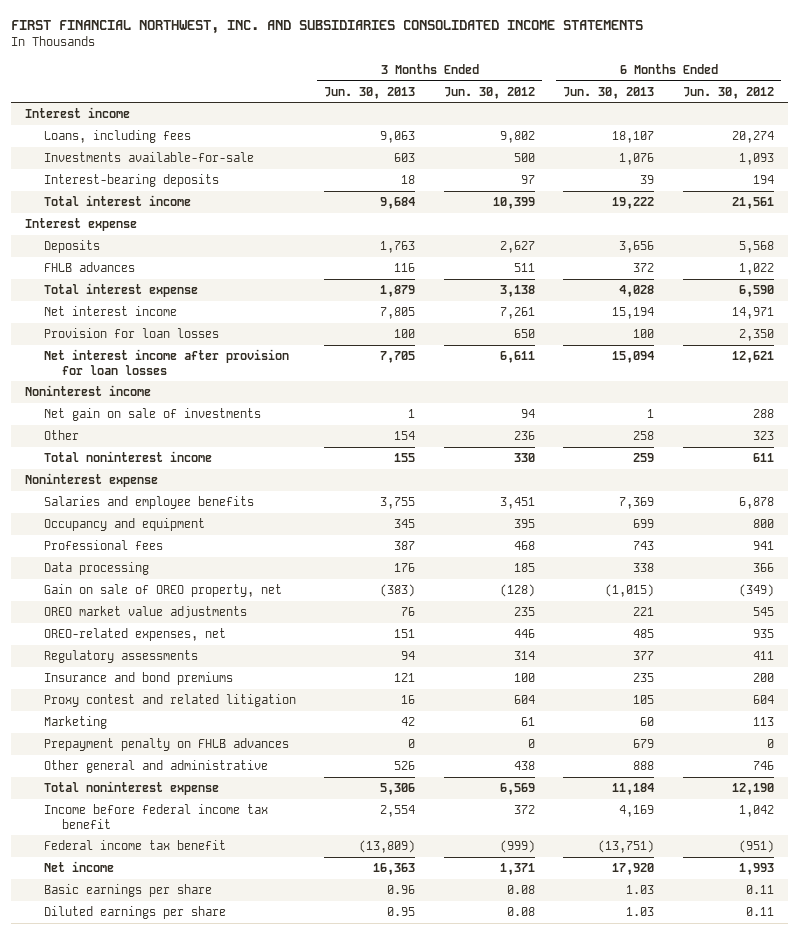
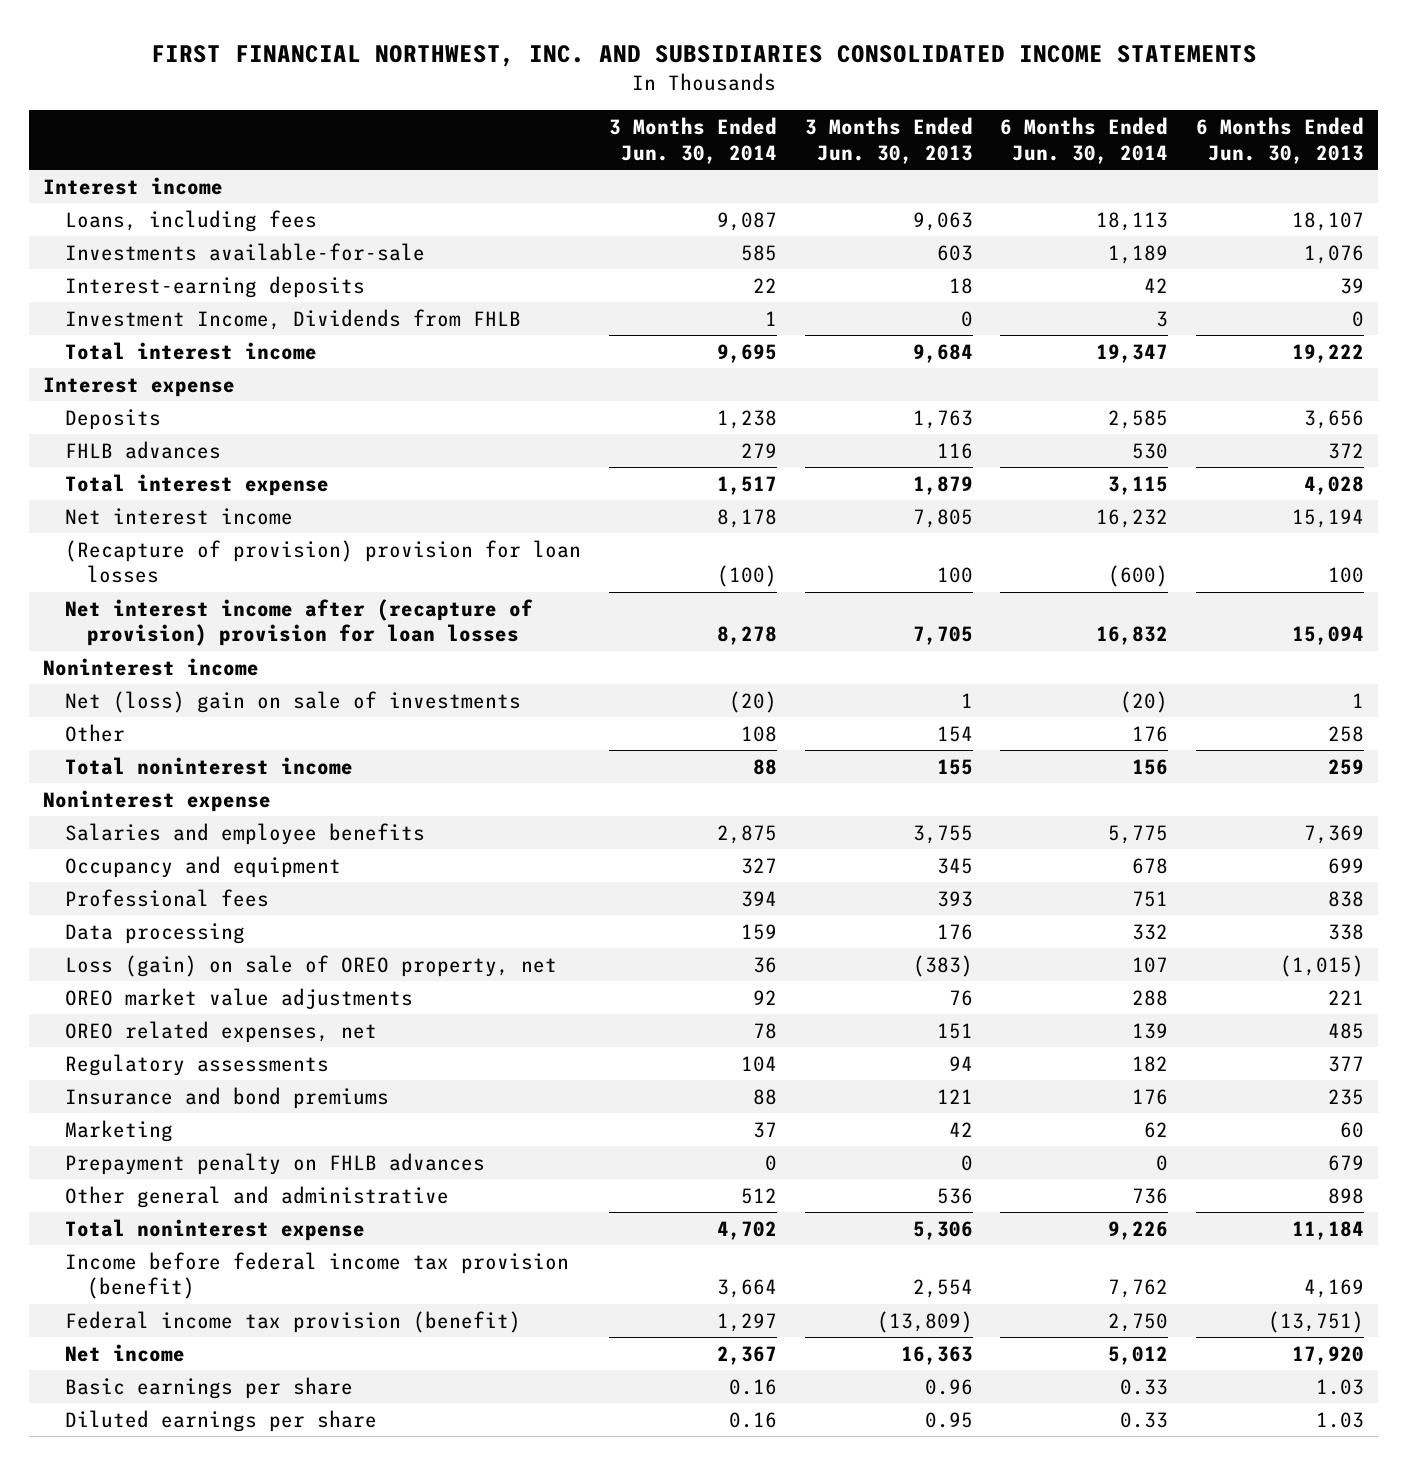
- | 3 Months Ended Jun. 30, 2013 | 3 Months Ended Jun. 30, 2012 | 6 Months Ended Jun. 30, 2013 | 6 Months Ended Jun. 30, 2012
+ | 3 Months Ended Jun. 30, 2014 | 3 Months Ended Jun. 30, 2013 | 6 Months Ended Jun. 30, 2014 | 6 Months Ended Jun. 30, 2013
- Interest-bearing deposits | 18 | 97 | 39 | 194
+ Interest-earning deposits | 22 | 18 | 42 | 39
+ Investment Income, Dividends from FHLB | 1 | 0 | 3 | 0
- Provision for loan losses | 100 | 650 | 100 | 2,350
- Net interest income after provision for loan losses | 7,705 | 6,611 | 15,094 | 12,621
+ (Recapture of provision) provision for loan losses | (100) | 100 | (600) | 100
+ Net interest income after (recapture of provision) provision for loan losses | 8,278 | 7,705 | 16,832 | 15,094
- Net gain on sale of investments | 1 | 94 | 1 | 288
+ Net (loss) gain on sale of investments | (20) | 1 | (20) | 1
- Professional fees | 387 | 468 | 743 | 941
+ Professional fees | 394 | 393 | 751 | 838
- Gain on sale of OREO property, net | (383) | (128) | (1,015) | (349)
+ Loss (gain) on sale of OREO property, net | 36 | (383) | 107 | (1,015)
- OREO-related expenses, net | 151 | 446 | 485 | 935
+ OREO related expenses, net | 78 | 151 | 139 | 485
- Proxy contest and related litigation | 16 | 604 | 105 | 604
- Other general and administrative | 526 | 438 | 888 | 746
+ Other general and administrative | 512 | 536 | 736 | 898
- Income before federal income tax benefit | 2,554 | 372 | 4,169 | 1,042
- Federal income tax benefit | (13,809) | (999) | (13,751) | (951)
+ Income before federal income tax provision (benefit) | 3,664 | 2,554 | 7,762 | 4,169
+ Federal income tax provision (benefit) | 1,297 | (13,809) | 2,750 | (13,751)

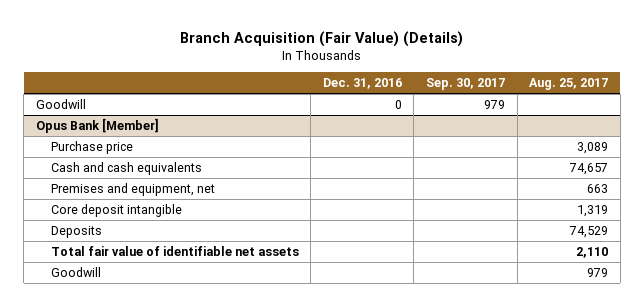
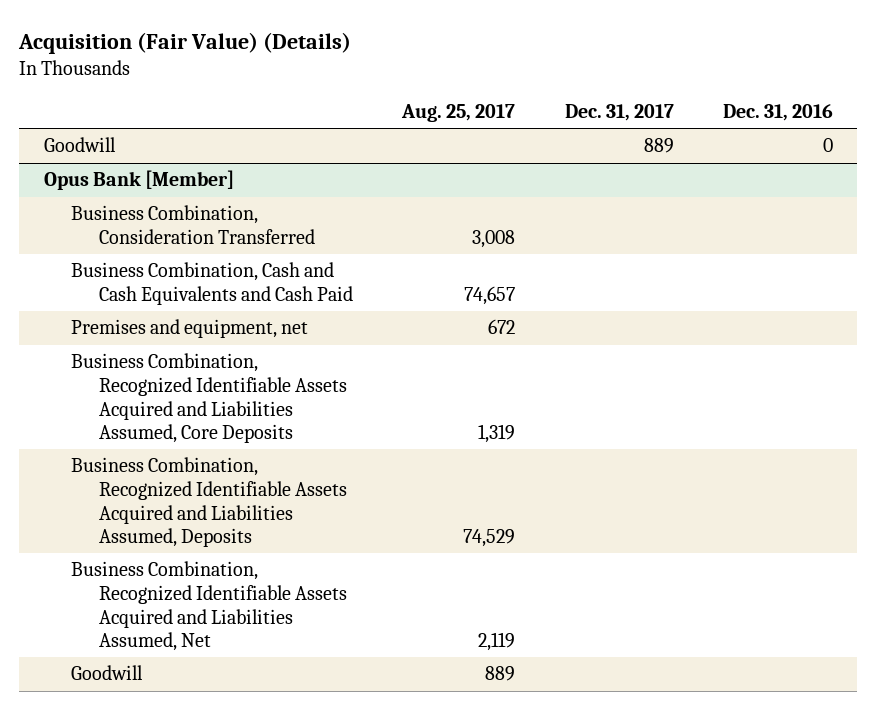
- Branch Acquisition (Fair Value) (Details)
+ Acquisition (Fair Value) (Details)
- | Dec. 31, 2016 | Sep. 30, 2017 | Aug. 25, 2017
+ | Aug. 25, 2017 | Dec. 31, 2017 | Dec. 31, 2016
@ Opus Bank [Member]
- Purchase price | | | 3,089
- Cash and cash equivalents | | | 74,657
- Premises and equipment, net | | | 663
- Core deposit intangible | | | 1,319
- Deposits | | | 74,529
- Total fair value of identifiable net assets | | | 2,110
- Goodwill | | | 979
+ Business Combination, Consideration Transferred | 3,008 | |
+ Business Combination, Cash and Cash Equivalents and Cash Paid | 74,657 | |
+ Premises and equipment, net | 672 | |
+ Business Combination, Recognized Identifiable Assets Acquired and Liabilities Assumed, Core Deposits | 1,319 | |
+ Business Combination, Recognized Identifiable Assets Acquired and Liabilities Assumed, Deposits | 74,529 | |
+ Business Combination, Recognized Identifiable Assets Acquired and Liabilities Assumed, Net | 2,119 | |
+ Goodwill | 889 | |

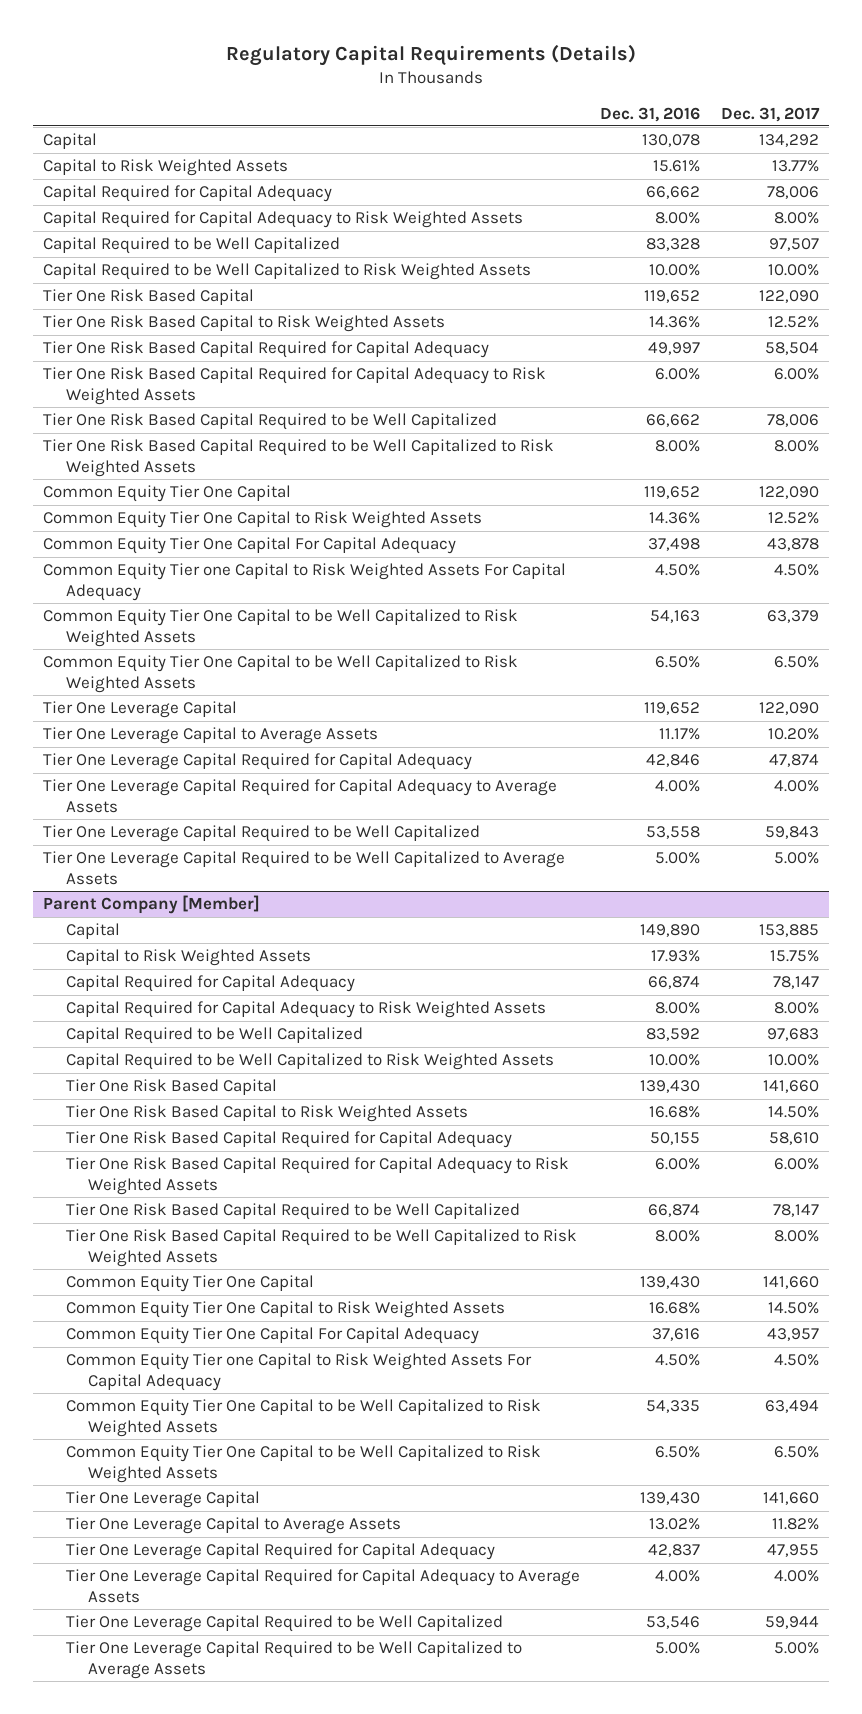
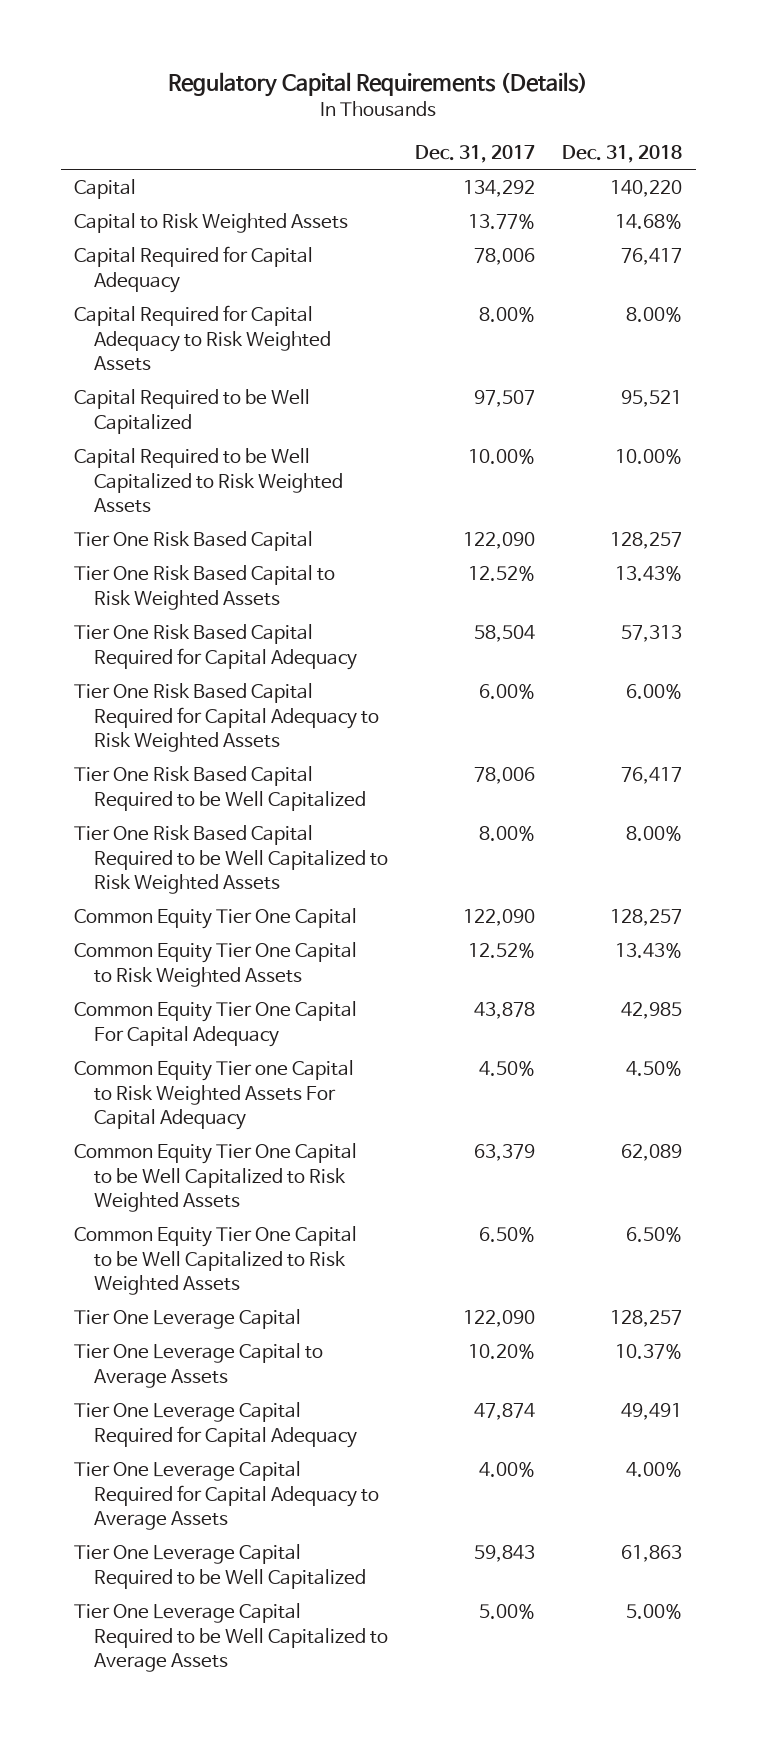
- | Dec. 31, 2016 | Dec. 31, 2017
+ | Dec. 31, 2017 | Dec. 31, 2018
- Parent Company [Member]
- Capital | 149,890 | 153,885
- Capital to Risk Weighted Assets | 17.93% | 15.75%
- Capital Required for Capital Adequacy | 66,874 | 78,147
- Capital Required for Capital Adequacy to Risk Weighted Assets | 8.00% | 8.00%
- Capital Required to be Well Capitalized | 83,592 | 97,683
- Capital Required to be Well Capitalized to Risk Weighted Assets | 10.00% | 10.00%
- Tier One Risk Based Capital | 139,430 | 141,660
- Tier One Risk Based Capital to Risk Weighted Assets | 16.68% | 14.50%
- Tier One Risk Based Capital Required for Capital Adequacy | 50,155 | 58,610
- Tier One Risk Based Capital Required for Capital Adequacy to Risk Weighted Assets | 6.00% | 6.00%
- Tier One Risk Based Capital Required to be Well Capitalized | 66,874 | 78,147
- Tier One Risk Based Capital Required to be Well Capitalized to Risk Weighted Assets | 8.00% | 8.00%
- Common Equity Tier One Capital | 139,430 | 141,660
- Common Equity Tier One Capital to Risk Weighted Assets | 16.68% | 14.50%
- Common Equity Tier One Capital For Capital Adequacy | 37,616 | 43,957
- Common Equity Tier one Capital to Risk Weighted Assets For Capital Adequacy | 4.50% | 4.50%
- Common Equity Tier One Capital to be Well Capitalized to Risk Weighted Assets | 54,335 | 63,494
- Common Equity Tier One Capital to be Well Capitalized to Risk Weighted Assets | 6.50% | 6.50%
- Tier One Leverage Capital | 139,430 | 141,660
- Tier One Leverage Capital to Average Assets | 13.02% | 11.82%
- Tier One Leverage Capital Required for Capital Adequacy | 42,837 | 47,955
- Tier One Leverage Capital Required for Capital Adequacy to Average Assets | 4.00% | 4.00%
- Tier One Leverage Capital Required to be Well Capitalized | 53,546 | 59,944
- Tier One Leverage Capital Required to be Well Capitalized to Average Assets | 5.00% | 5.00%

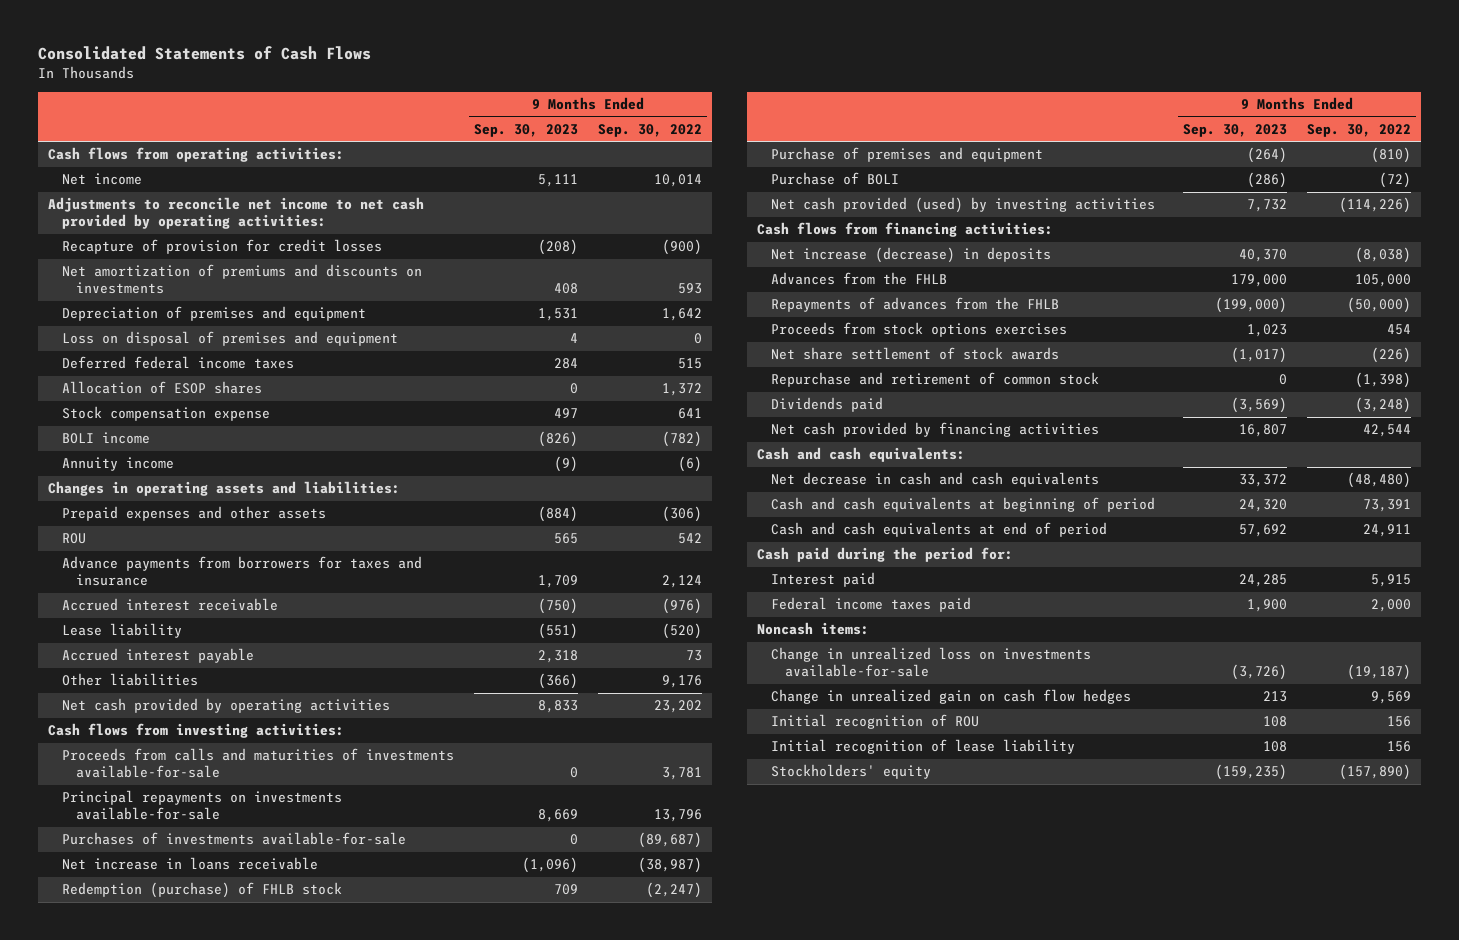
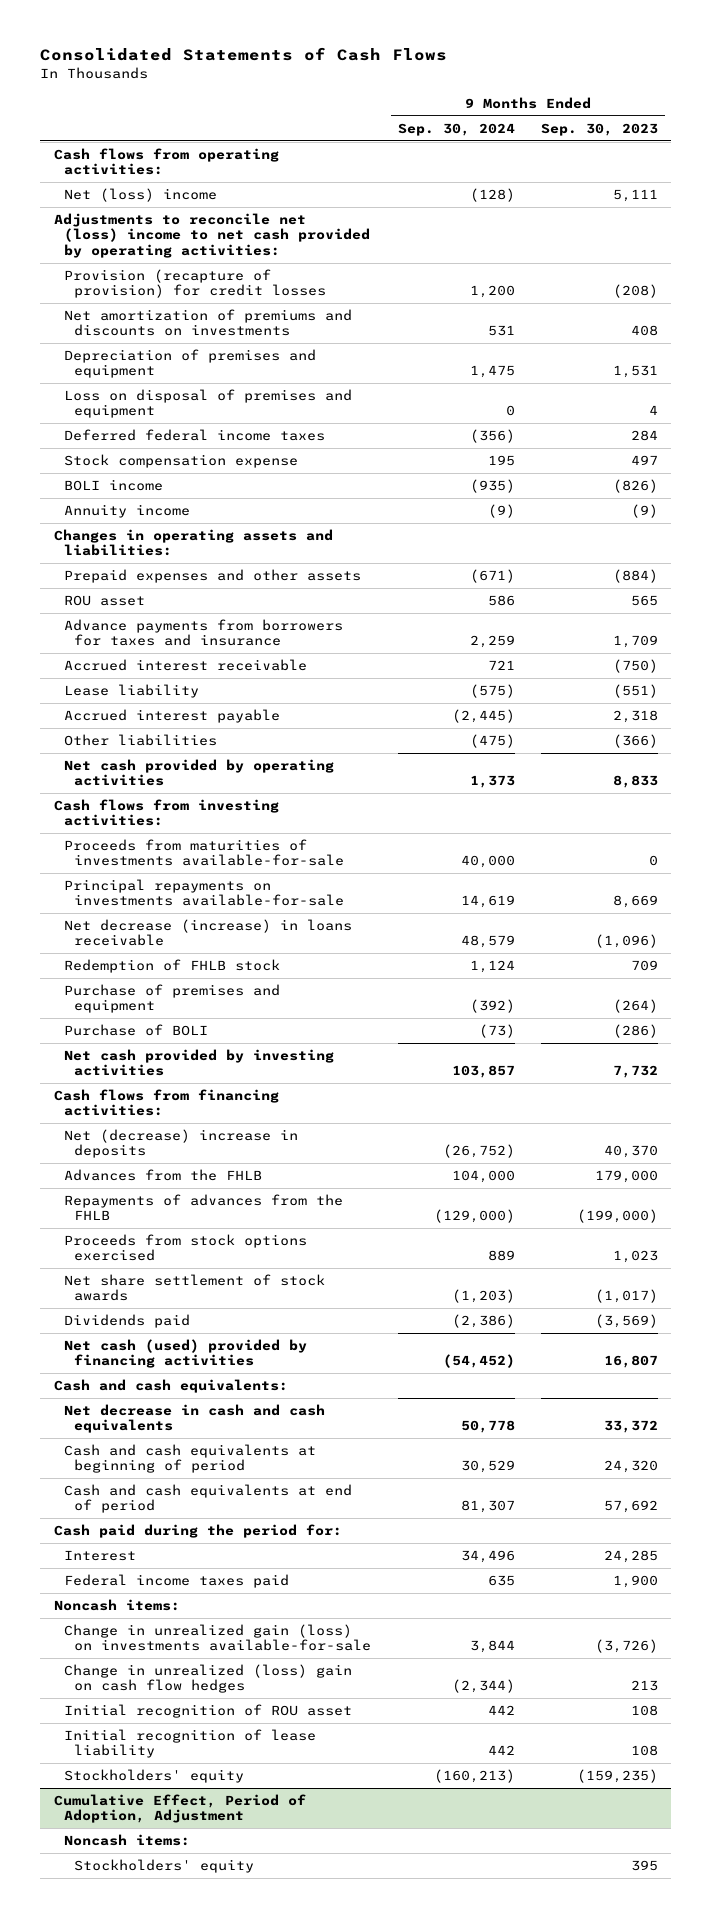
- | 9 Months Ended Sep. 30, 2023 | 9 Months Ended Sep. 30, 2022
+ | 9 Months Ended Sep. 30, 2024 | 9 Months Ended Sep. 30, 2023
- Net income | 5,111 | 10,014
- Adjustments to reconcile net income to net cash provided by operating activities:
- Recapture of provision for credit losses | (208) | (900)
+ Net (loss) income | (128) | 5,111
+ Adjustments to reconcile net (loss) income to net cash provided by operating activities:
+ Provision (recapture of provision) for credit losses | 1,200 | (208)
- Allocation of ESOP shares | 0 | 1,372
- ROU | 565 | 542
+ ROU asset | 586 | 565
- Proceeds from calls and maturities of investments available-for-sale | 0 | 3,781
+ Proceeds from maturities of investments available-for-sale | 40,000 | 0
- Purchases of investments available-for-sale | 0 | (89,687)
- Net increase in loans receivable | (1,096) | (38,987)
- Redemption (purchase) of FHLB stock | 709 | (2,247)
+ Net decrease (increase) in loans receivable | 48,579 | (1,096)
+ Redemption of FHLB stock | 1,124 | 709
- Net cash provided (used) by investing activities | 7,732 | (114,226)
+ Net cash provided by investing activities | 103,857 | 7,732
- Net increase (decrease) in deposits | 40,370 | (8,038)
+ Net (decrease) increase in deposits | (26,752) | 40,370
- Proceeds from stock options exercises | 1,023 | 454
+ Proceeds from stock options exercised | 889 | 1,023
- Repurchase and retirement of common stock | 0 | (1,398)
- Net cash provided by financing activities | 16,807 | 42,544
+ Net cash (used) provided by financing activities | (54,452) | 16,807
- Interest paid | 24,285 | 5,915
+ Interest | 34,496 | 24,285
- Change in unrealized loss on investments available-for-sale | (3,726) | (19,187)
- Change in unrealized gain on cash flow hedges | 213 | 9,569
- Initial recognition of ROU | 108 | 156
+ Change in unrealized gain (loss) on investments available-for-sale | 3,844 | (3,726)
+ Change in unrealized (loss) gain on cash flow hedges | (2,344) | 213
+ Initial recognition of ROU asset | 442 | 108
+ Cumulative Effect, Period of Adoption, Adjustment
+ Noncash items:
+ Stockholders' equity | | 395

